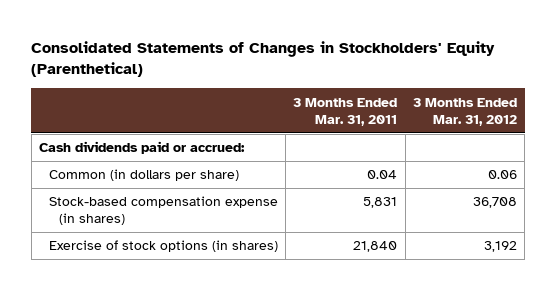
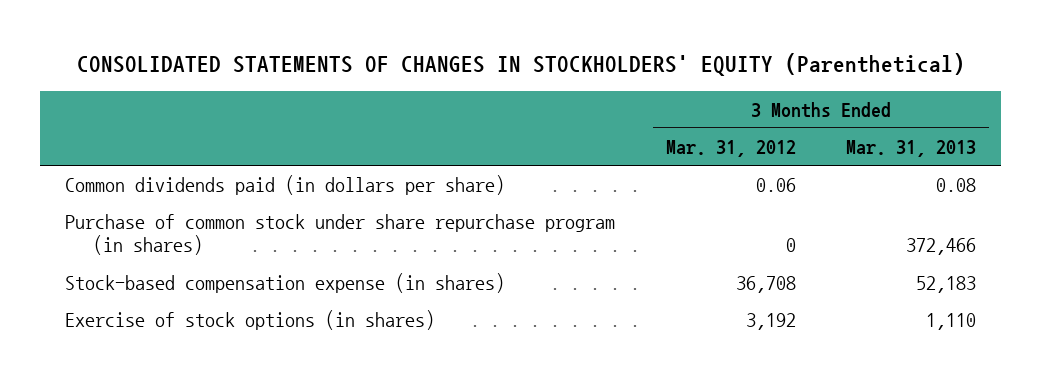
- Consolidated Statements of Changes in Stockholders' Equity (Parenthetical)
+ CONSOLIDATED STATEMENTS OF CHANGES IN STOCKHOLDERS' EQUITY (Parenthetical)
- | 3 Months Ended Mar. 31, 2011 | 3 Months Ended Mar. 31, 2012
+ | 3 Months Ended Mar. 31, 2012 | 3 Months Ended Mar. 31, 2013
- Cash dividends paid or accrued:
- Common (in dollars per share) | 0.04 | 0.06
+ Common dividends paid (in dollars per share) | 0.06 | 0.08
+ Purchase of common stock under share repurchase program (in shares) | 0 | 372,466

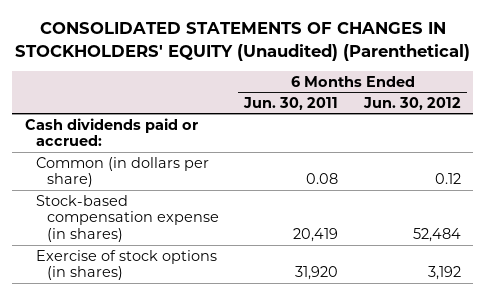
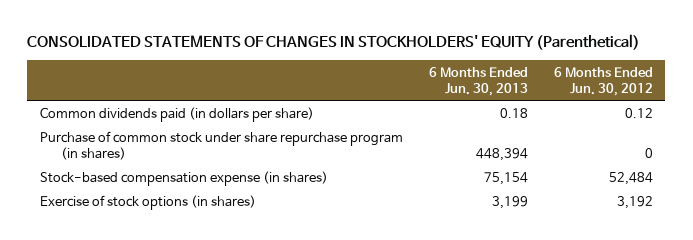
- CONSOLIDATED STATEMENTS OF CHANGES IN STOCKHOLDERS' EQUITY (Unaudited) (Parenthetical)
+ CONSOLIDATED STATEMENTS OF CHANGES IN STOCKHOLDERS' EQUITY (Parenthetical)
- | 6 Months Ended Jun. 30, 2011 | 6 Months Ended Jun. 30, 2012
+ | 6 Months Ended Jun. 30, 2013 | 6 Months Ended Jun. 30, 2012
- Cash dividends paid or accrued:
- Common (in dollars per share) | 0.08 | 0.12
+ Common dividends paid (in dollars per share) | 0.18 | 0.12
+ Purchase of common stock under share repurchase program (in shares) | 448,394 | 0

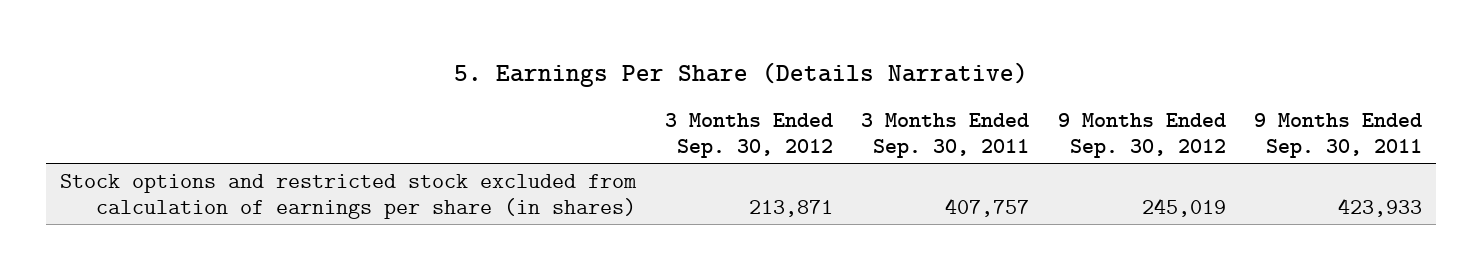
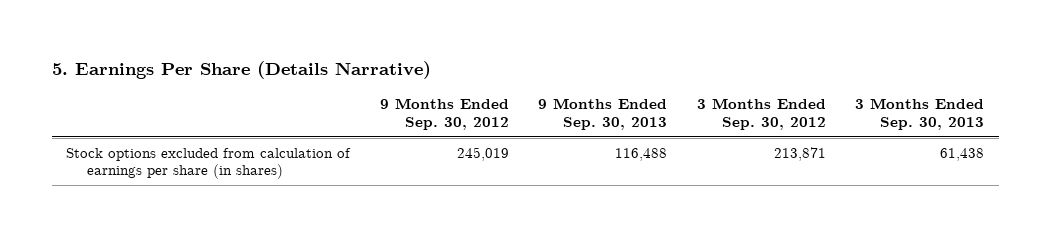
- | 3 Months Ended Sep. 30, 2012 | 3 Months Ended Sep. 30, 2011 | 9 Months Ended Sep. 30, 2012 | 9 Months Ended Sep. 30, 2011
+ | 9 Months Ended Sep. 30, 2012 | 9 Months Ended Sep. 30, 2013 | 3 Months Ended Sep. 30, 2012 | 3 Months Ended Sep. 30, 2013
- Stock options and restricted stock excluded from calculation of earnings per share (in shares) | 213,871 | 407,757 | 245,019 | 423,933
+ Stock options excluded from calculation of earnings per share (in shares) | 245,019 | 116,488 | 213,871 | 61,438

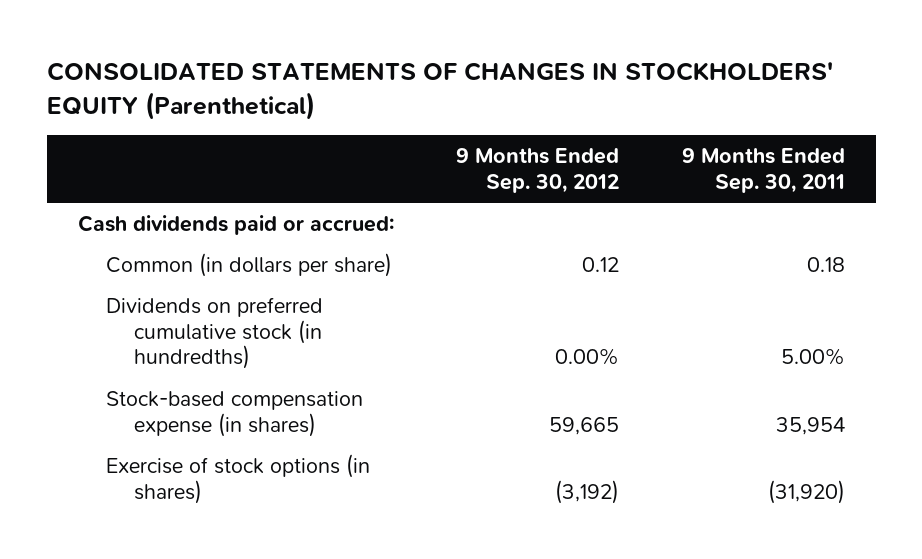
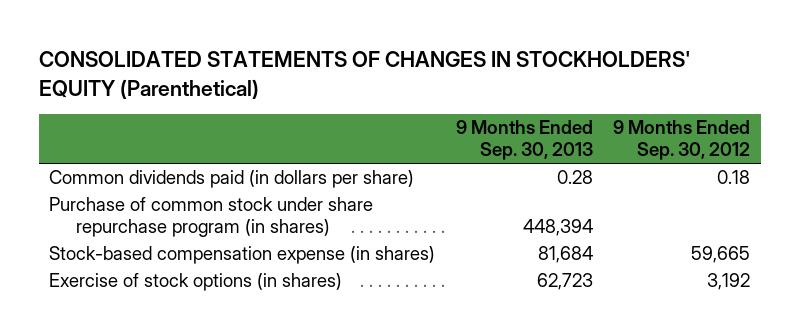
- | 9 Months Ended Sep. 30, 2012 | 9 Months Ended Sep. 30, 2011
+ | 9 Months Ended Sep. 30, 2013 | 9 Months Ended Sep. 30, 2012
- Cash dividends paid or accrued:
- Common (in dollars per share) | 0.12 | 0.18
- Dividends on preferred cumulative stock (in hundredths) | 0.00% | 5.00%
+ Common dividends paid (in dollars per share) | 0.28 | 0.18
+ Purchase of common stock under share repurchase program (in shares) | 448,394 |
- Exercise of stock options (in shares) | (3,192) | (31,920)
+ Exercise of stock options (in shares) | 62,723 | 3,192

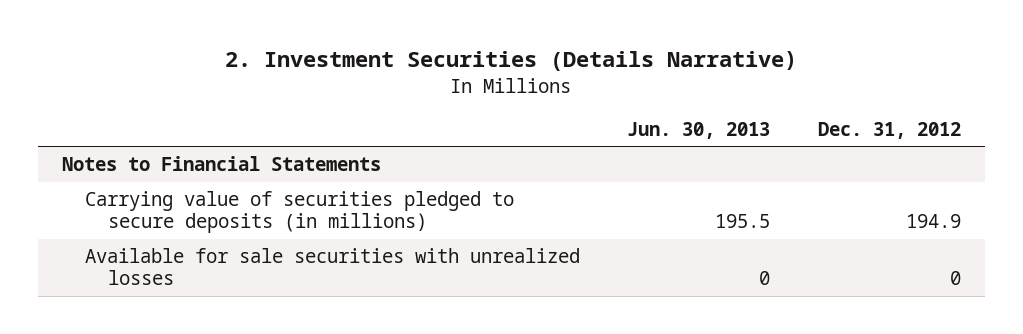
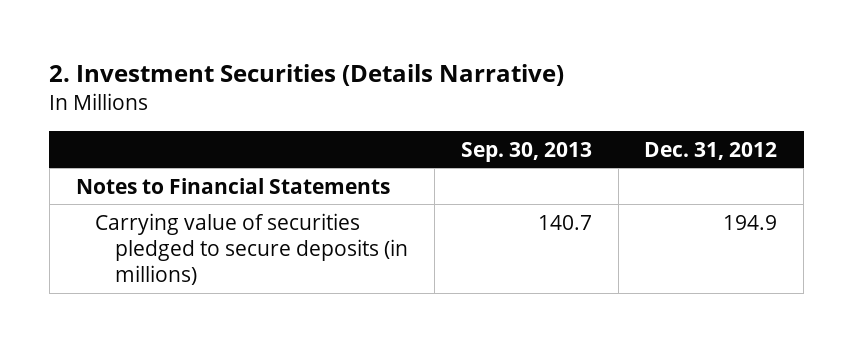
- | Jun. 30, 2013 | Dec. 31, 2012
+ | Sep. 30, 2013 | Dec. 31, 2012
- Available for sale securities with unrealized losses | 0 | 0

